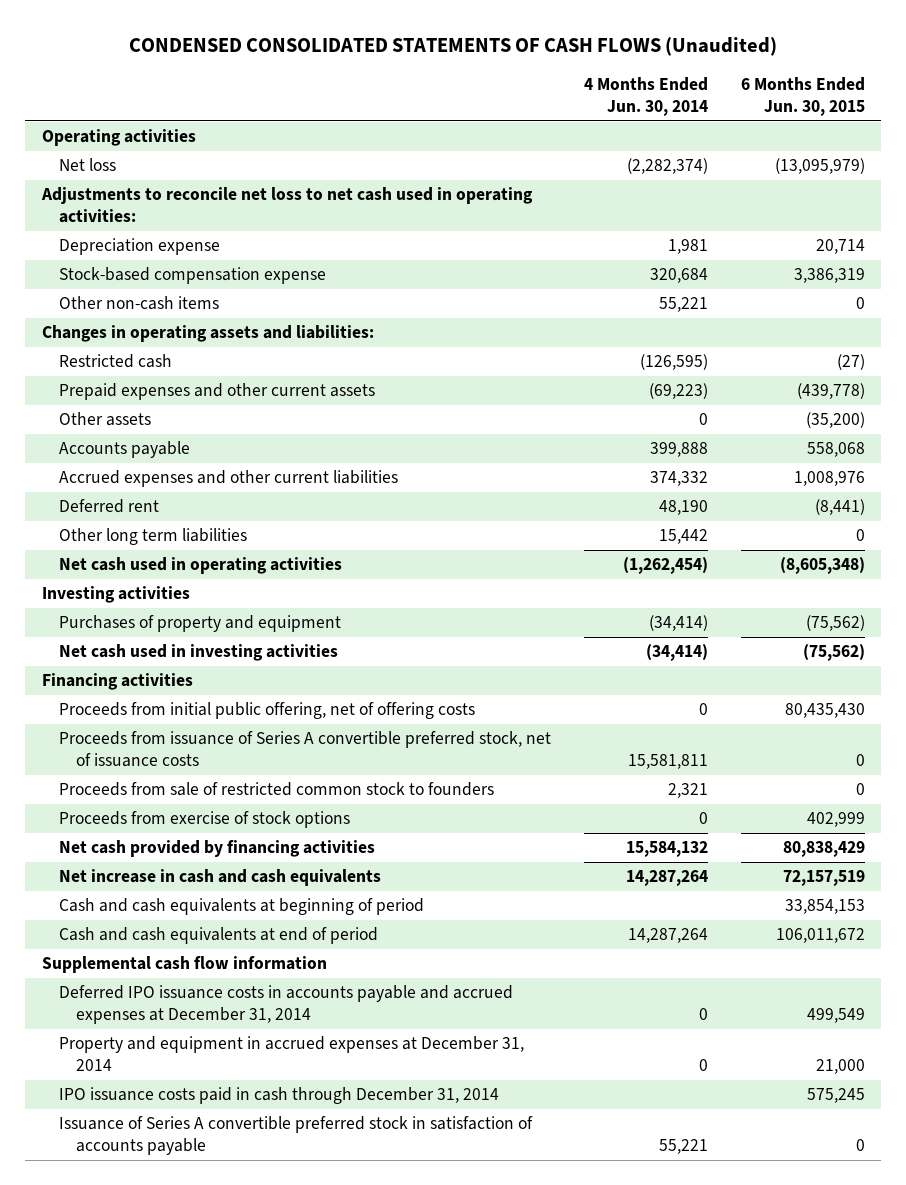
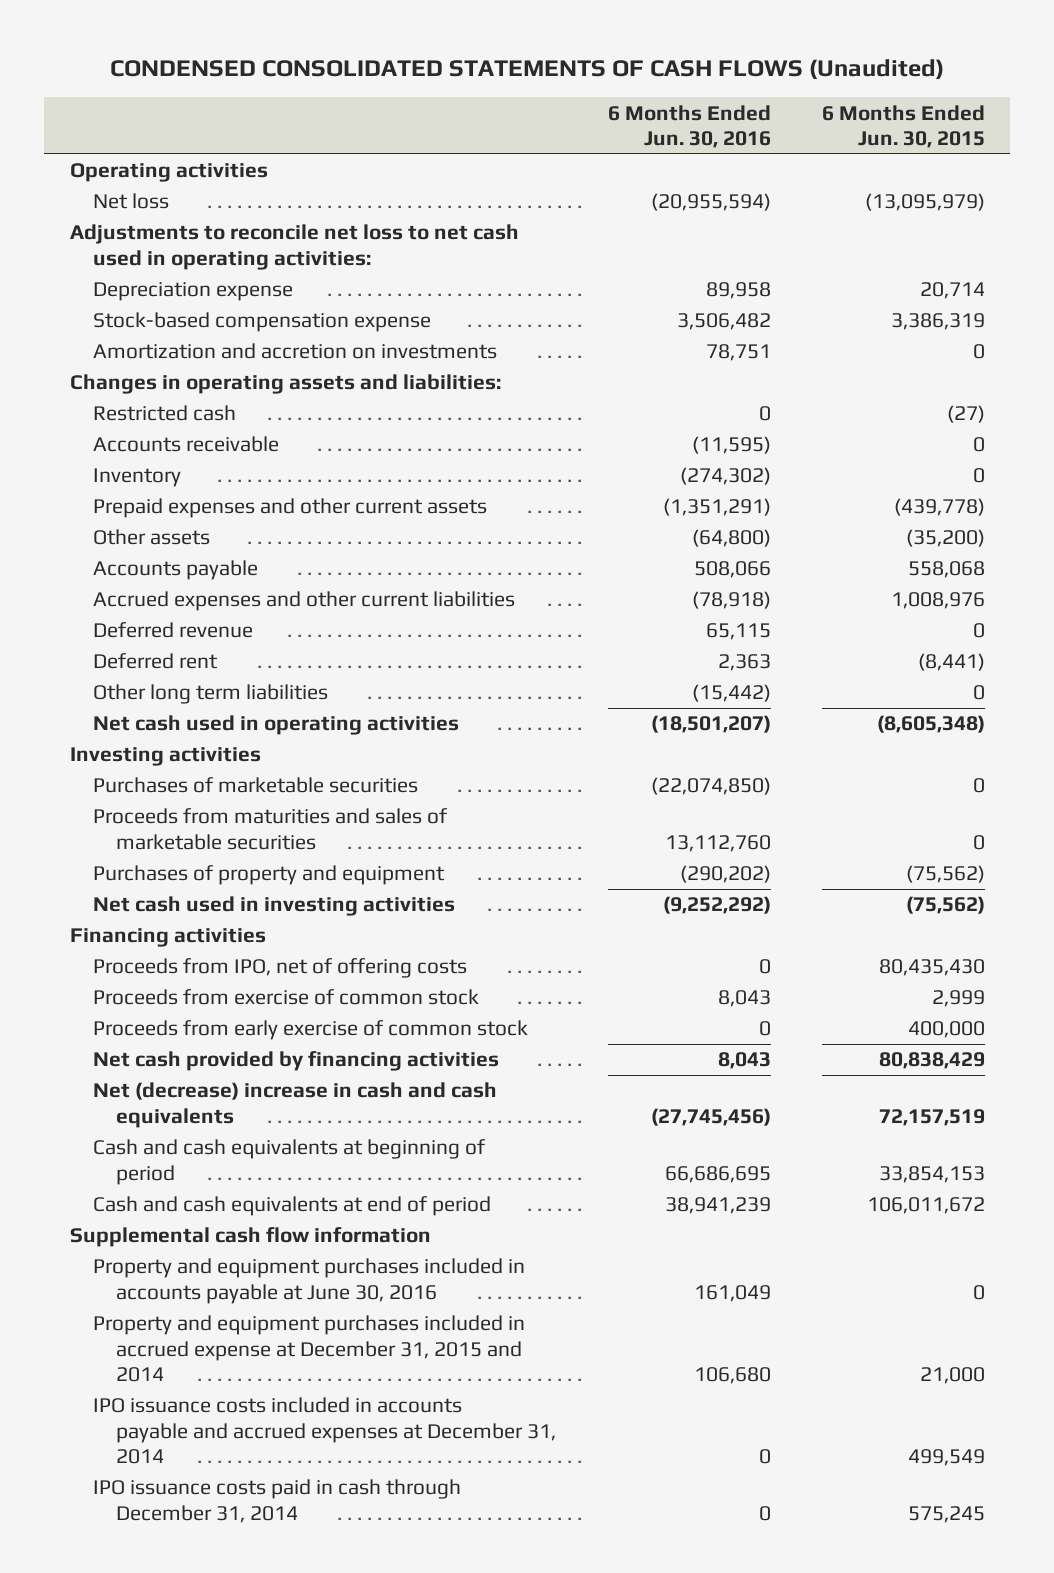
- | 4 Months Ended Jun. 30, 2014 | 6 Months Ended Jun. 30, 2015
+ | 6 Months Ended Jun. 30, 2016 | 6 Months Ended Jun. 30, 2015
- Other non-cash items | 55,221 | 0
+ Amortization and accretion on investments | 78,751 | 0
+ Accounts receivable | (11,595) | 0
+ Inventory | (274,302) | 0
+ Deferred revenue | 65,115 | 0
+ Purchases of marketable securities | (22,074,850) | 0
+ Proceeds from maturities and sales of marketable securities | 13,112,760 | 0
- Proceeds from initial public offering, net of offering costs | 0 | 80,435,430
- Proceeds from issuance of Series A convertible preferred stock, net of issuance costs | 15,581,811 | 0
- Proceeds from sale of restricted common stock to founders | 2,321 | 0
- Proceeds from exercise of stock options | 0 | 402,999
+ Proceeds from IPO, net of offering costs | 0 | 80,435,430
+ Proceeds from exercise of common stock | 8,043 | 2,999
+ Proceeds from early exercise of common stock | 0 | 400,000
- Net increase in cash and cash equivalents | 14,287,264 | 72,157,519
+ Net (decrease) increase in cash and cash equivalents | (27,745,456) | 72,157,519
- Deferred IPO issuance costs in accounts payable and accrued expenses at December 31, 2014 | 0 | 499,549
- Property and equipment in accrued expenses at December 31, 2014 | 0 | 21,000
+ Property and equipment purchases included in accounts payable at June 30, 2016 | 161,049 | 0
+ Property and equipment purchases included in accrued expense at December 31, 2015 and 2014 | 106,680 | 21,000
+ IPO issuance costs included in accounts payable and accrued expenses at December 31, 2014 | 0 | 499,549
- Issuance of Series A convertible preferred stock in satisfaction of accounts payable | 55,221 | 0

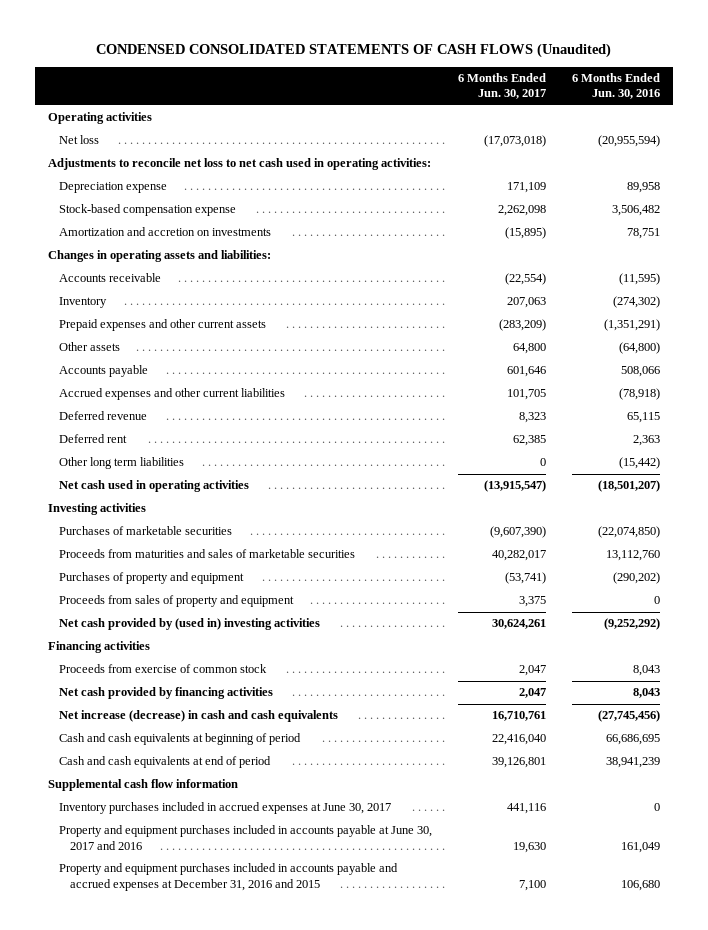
- | 6 Months Ended Jun. 30, 2016 | 6 Months Ended Jun. 30, 2015
+ | 6 Months Ended Jun. 30, 2017 | 6 Months Ended Jun. 30, 2016
- Restricted cash | 0 | (27)
- Net cash used in investing activities | (9,252,292) | (75,562)
+ Proceeds from sales of property and equipment | 3,375 | 0
+ Net cash provided by (used in) investing activities | 30,624,261 | (9,252,292)
- Proceeds from IPO, net of offering costs | 0 | 80,435,430
- Proceeds from early exercise of common stock | 0 | 400,000
- Net (decrease) increase in cash and cash equivalents | (27,745,456) | 72,157,519
+ Net increase (decrease) in cash and cash equivalents | 16,710,761 | (27,745,456)
- Property and equipment purchases included in accounts payable at June 30, 2016 | 161,049 | 0
- Property and equipment purchases included in accrued expense at December 31, 2015 and 2014 | 106,680 | 21,000
- IPO issuance costs included in accounts payable and accrued expenses at December 31, 2014 | 0 | 499,549
- IPO issuance costs paid in cash through December 31, 2014 | 0 | 575,245
+ Inventory purchases included in accrued expenses at June 30, 2017 | 441,116 | 0
+ Property and equipment purchases included in accounts payable at June 30, 2017 and 2016 | 19,630 | 161,049
+ Property and equipment purchases included in accounts payable and accrued expenses at December 31, 2016 and 2015 | 7,100 | 106,680

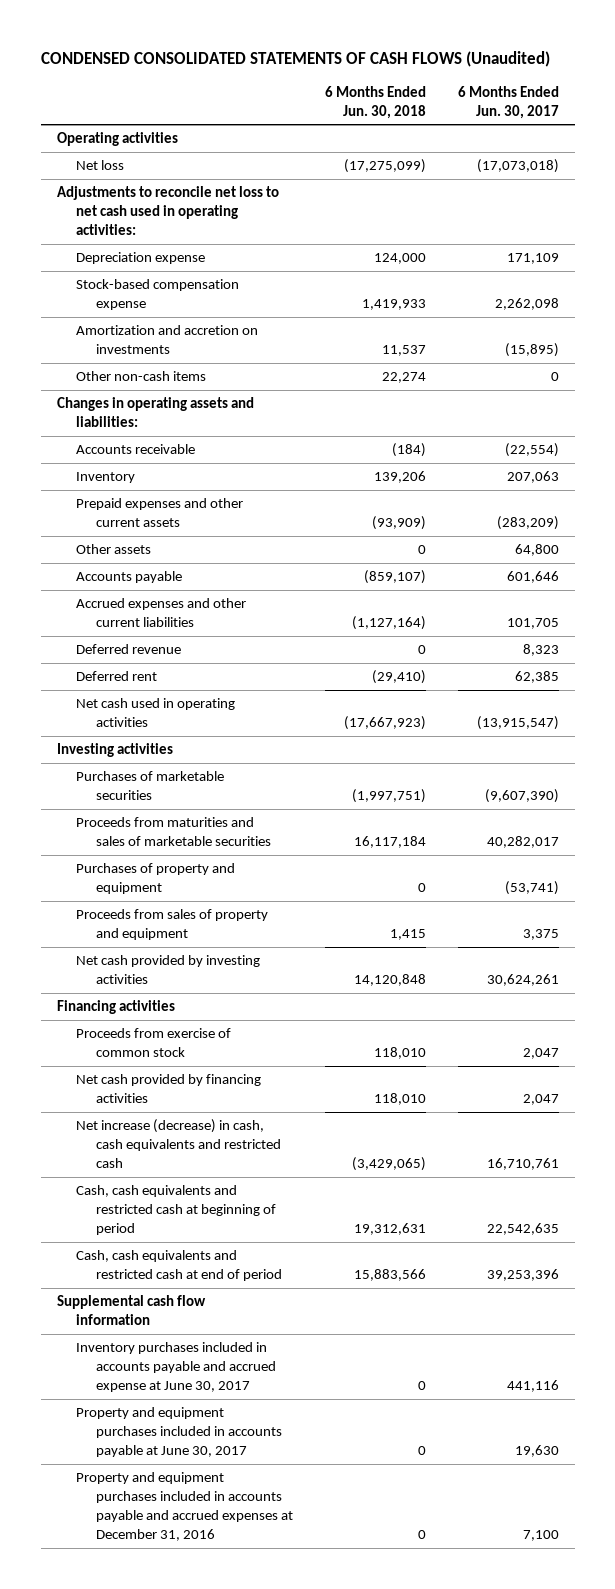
- | 6 Months Ended Jun. 30, 2017 | 6 Months Ended Jun. 30, 2016
+ | 6 Months Ended Jun. 30, 2018 | 6 Months Ended Jun. 30, 2017
+ Other non-cash items | 22,274 | 0
- Other long term liabilities | 0 | (15,442)
- Net cash provided by (used in) investing activities | 30,624,261 | (9,252,292)
+ Net cash provided by investing activities | 14,120,848 | 30,624,261
- Net increase (decrease) in cash and cash equivalents | 16,710,761 | (27,745,456)
- Cash and cash equivalents at beginning of period | 22,416,040 | 66,686,695
- Cash and cash equivalents at end of period | 39,126,801 | 38,941,239
+ Net increase (decrease) in cash, cash equivalents and restricted cash | (3,429,065) | 16,710,761
+ Cash, cash equivalents and restricted cash at beginning of period | 19,312,631 | 22,542,635
+ Cash, cash equivalents and restricted cash at end of period | 15,883,566 | 39,253,396
- Inventory purchases included in accrued expenses at June 30, 2017 | 441,116 | 0
- Property and equipment purchases included in accounts payable at June 30, 2017 and 2016 | 19,630 | 161,049
- Property and equipment purchases included in accounts payable and accrued expenses at December 31, 2016 and 2015 | 7,100 | 106,680
+ Inventory purchases included in accounts payable and accrued expense at June 30, 2017 | 0 | 441,116
+ Property and equipment purchases included in accounts payable at June 30, 2017 | 0 | 19,630
+ Property and equipment purchases included in accounts payable and accrued expenses at December 31, 2016 | 0 | 7,100

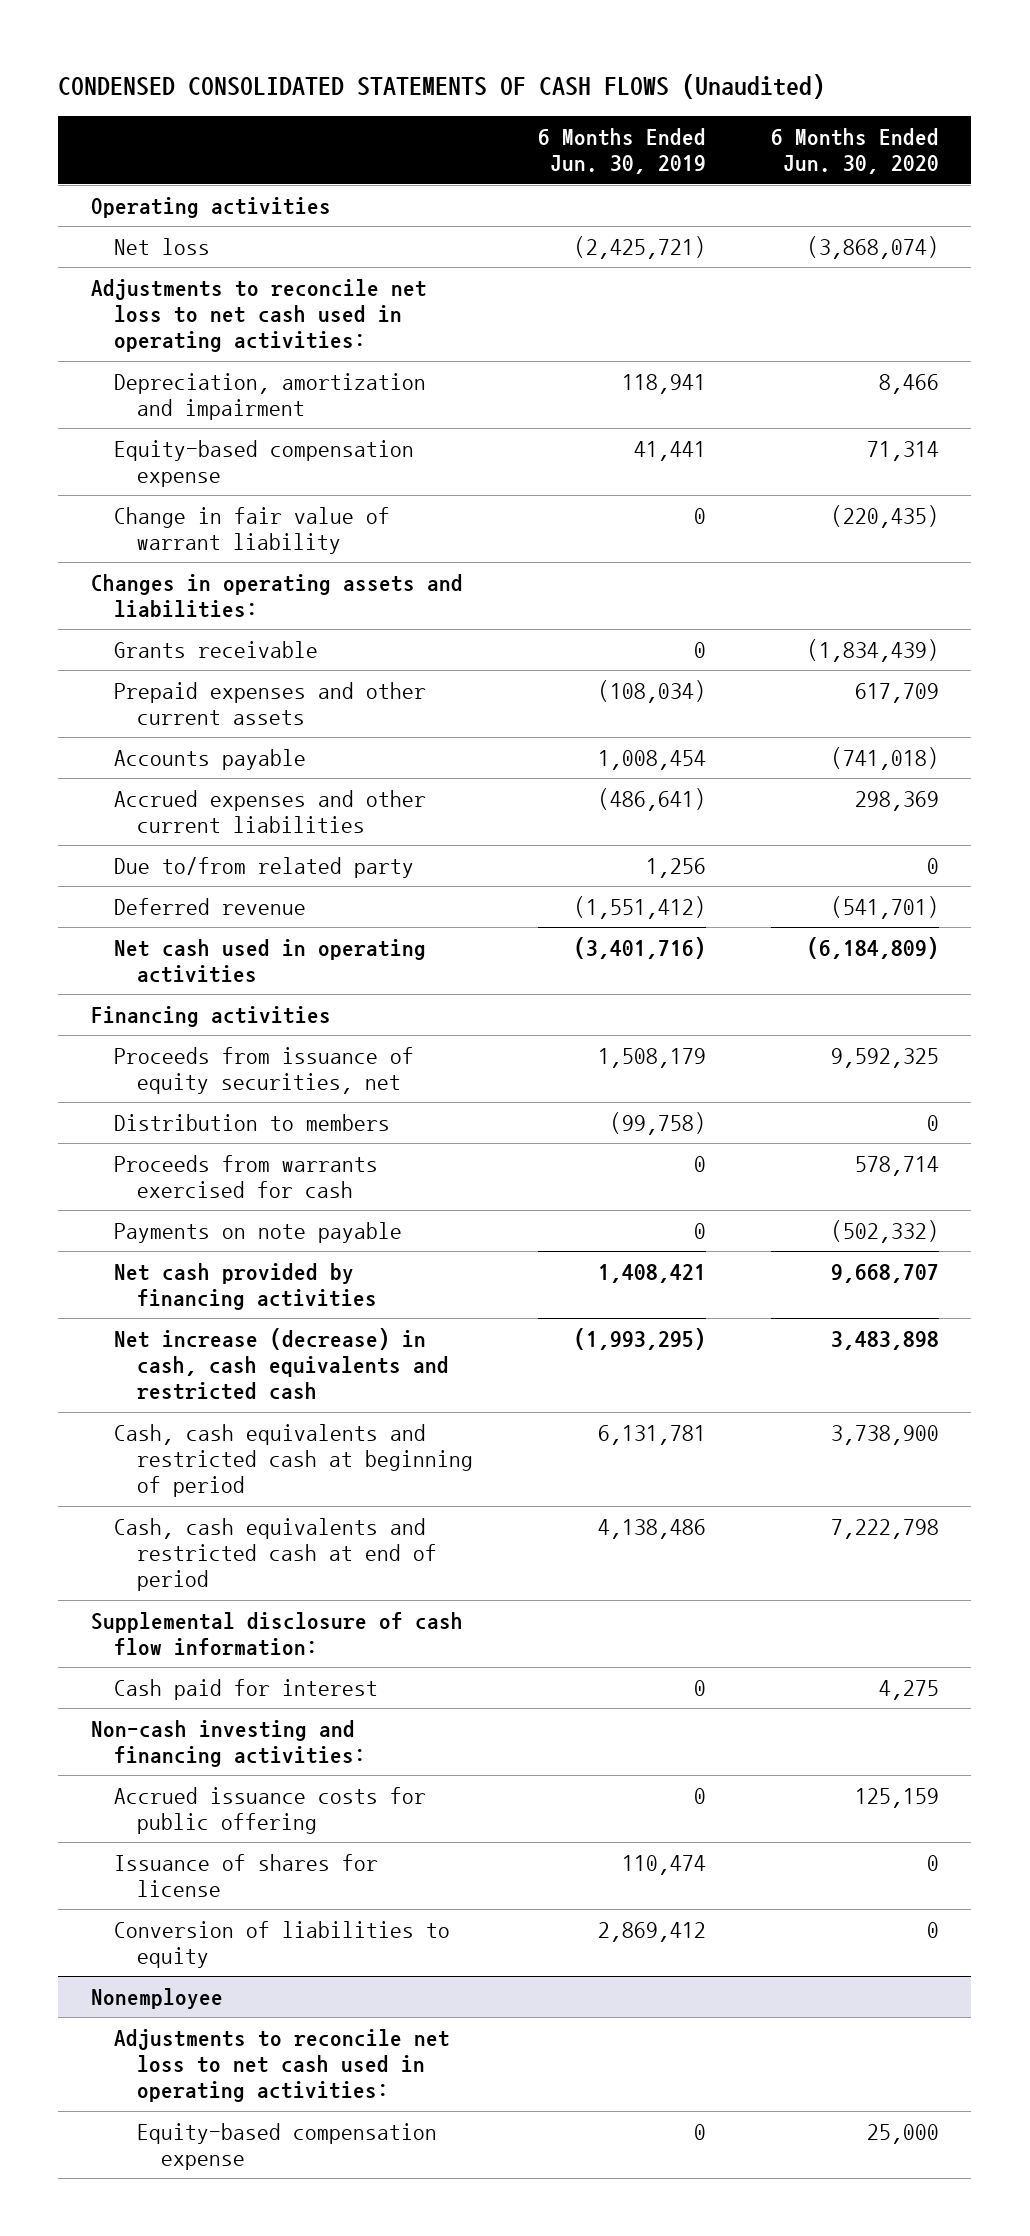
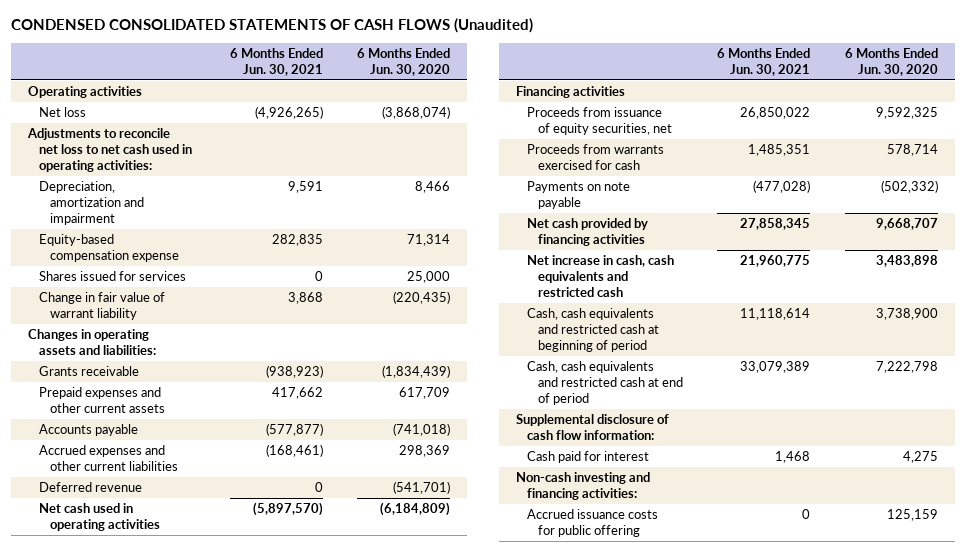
- | 6 Months Ended Jun. 30, 2019 | 6 Months Ended Jun. 30, 2020
+ | 6 Months Ended Jun. 30, 2021 | 6 Months Ended Jun. 30, 2020
+ Shares issued for services | 0 | 25,000
- Due to/from related party | 1,256 | 0
- Distribution to members | (99,758) | 0
- Net increase (decrease) in cash, cash equivalents and restricted cash | (1,993,295) | 3,483,898
+ Net increase in cash, cash equivalents and restricted cash | 21,960,775 | 3,483,898
- Issuance of shares for license | 110,474 | 0
- Conversion of liabilities to equity | 2,869,412 | 0
- Nonemployee
- Adjustments to reconcile net loss to net cash used in operating activities:
- Equity-based compensation expense | 0 | 25,000

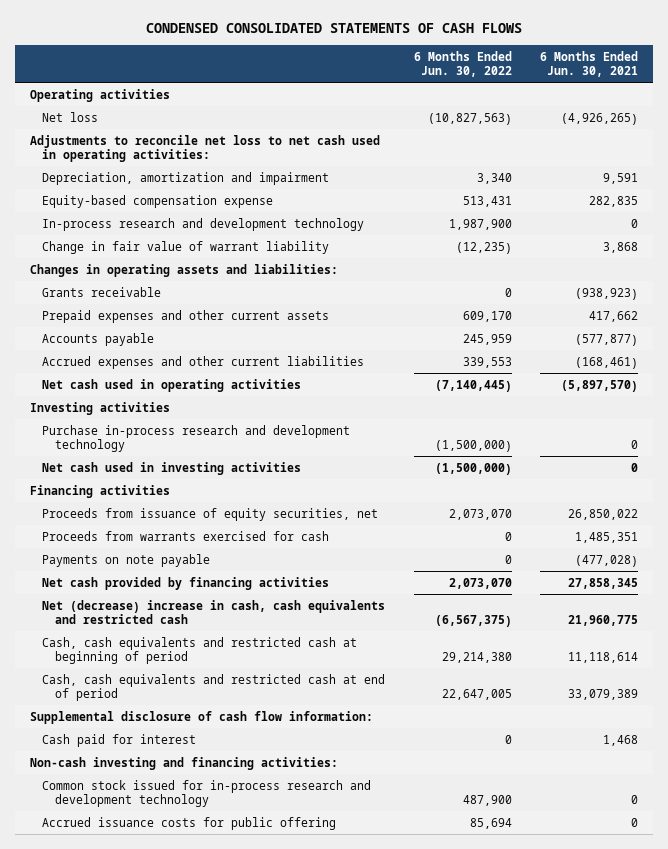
- CONDENSED CONSOLIDATED STATEMENTS OF CASH FLOWS (Unaudited)
+ CONDENSED CONSOLIDATED STATEMENTS OF CASH FLOWS
- | 6 Months Ended Jun. 30, 2021 | 6 Months Ended Jun. 30, 2020
+ | 6 Months Ended Jun. 30, 2022 | 6 Months Ended Jun. 30, 2021
- Shares issued for services | 0 | 25,000
+ In-process research and development technology | 1,987,900 | 0
- Deferred revenue | 0 | (541,701)
+ Investing activities
+ Purchase in-process research and development technology | (1,500,000) | 0
+ Net cash used in investing activities | (1,500,000) | 0
- Net increase in cash, cash equivalents and restricted cash | 21,960,775 | 3,483,898
+ Net (decrease) increase in cash, cash equivalents and restricted cash | (6,567,375) | 21,960,775
+ Common stock issued for in-process research and development technology | 487,900 | 0

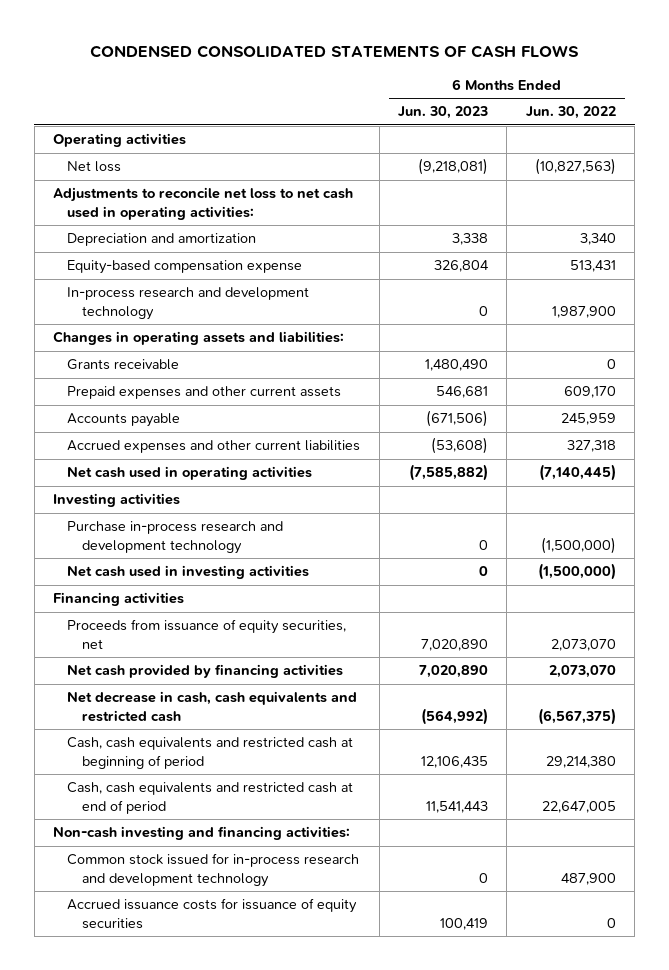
- | 6 Months Ended Jun. 30, 2022 | 6 Months Ended Jun. 30, 2021
+ | 6 Months Ended Jun. 30, 2023 | 6 Months Ended Jun. 30, 2022
- Depreciation, amortization and impairment | 3,340 | 9,591
+ Depreciation and amortization | 3,338 | 3,340
- Change in fair value of warrant liability | (12,235) | 3,868
- Accrued expenses and other current liabilities | 339,553 | (168,461)
+ Accrued expenses and other current liabilities | (53,608) | 327,318
- Proceeds from warrants exercised for cash | 0 | 1,485,351
- Payments on note payable | 0 | (477,028)
- Net (decrease) increase in cash, cash equivalents and restricted cash | (6,567,375) | 21,960,775
+ Net decrease in cash, cash equivalents and restricted cash | (564,992) | (6,567,375)
- Supplemental disclosure of cash flow information:
- Cash paid for interest | 0 | 1,468
- Accrued issuance costs for public offering | 85,694 | 0
+ Accrued issuance costs for issuance of equity securities | 100,419 | 0

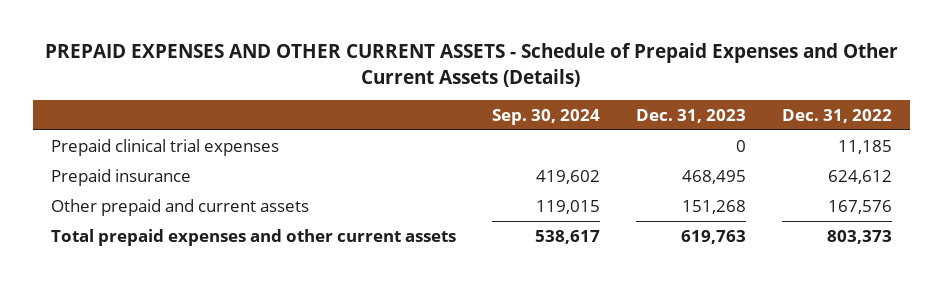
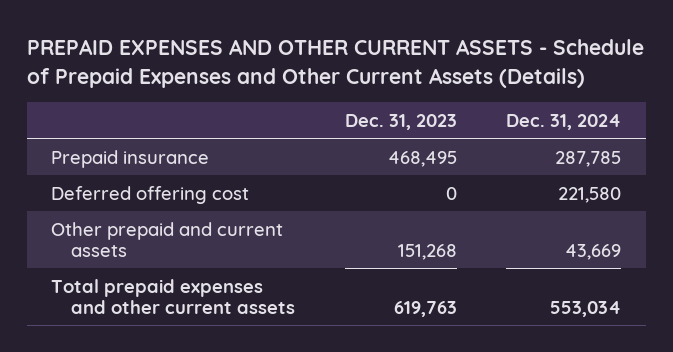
- | Sep. 30, 2024 | Dec. 31, 2023 | Dec. 31, 2022
+ | Dec. 31, 2023 | Dec. 31, 2024
- Prepaid clinical trial expenses | | 0 | 11,185
+ Deferred offering cost | 0 | 221,580

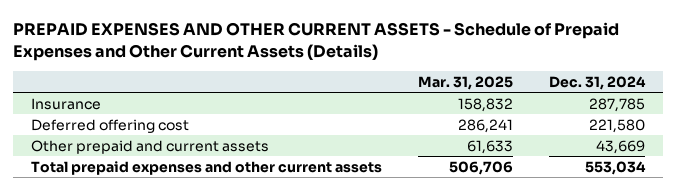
- | Dec. 31, 2023 | Dec. 31, 2024
+ | Mar. 31, 2025 | Dec. 31, 2024
- Prepaid insurance | 468,495 | 287,785
+ Insurance | 158,832 | 287,785

